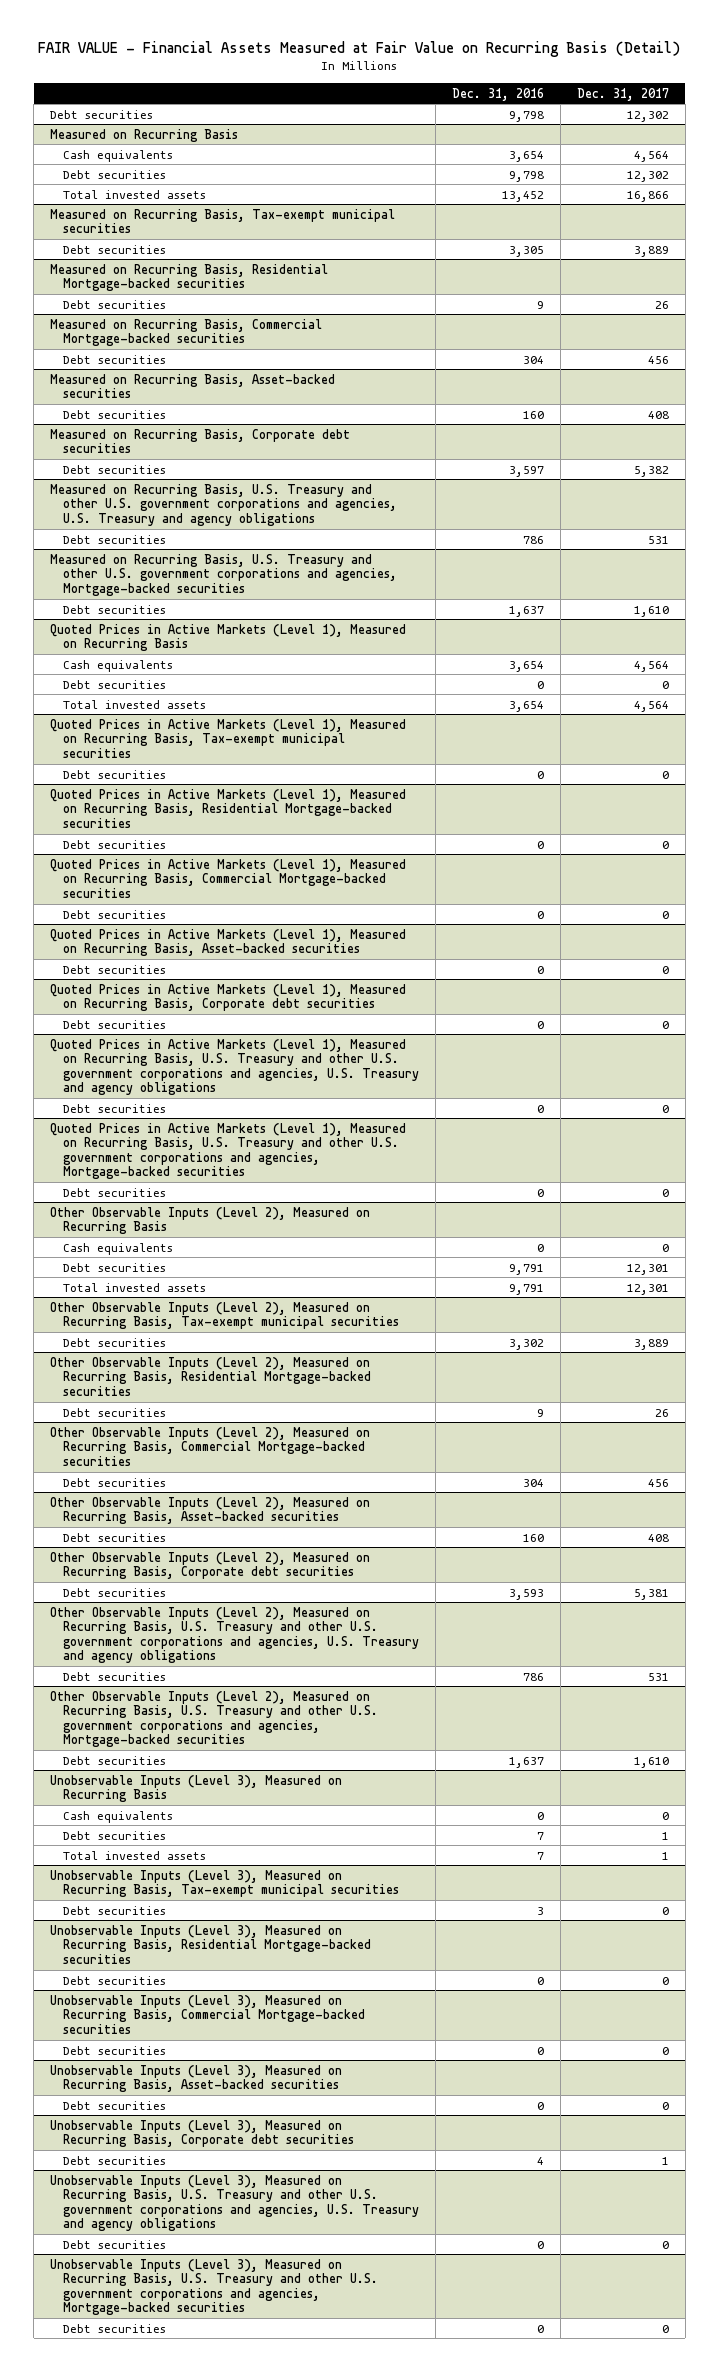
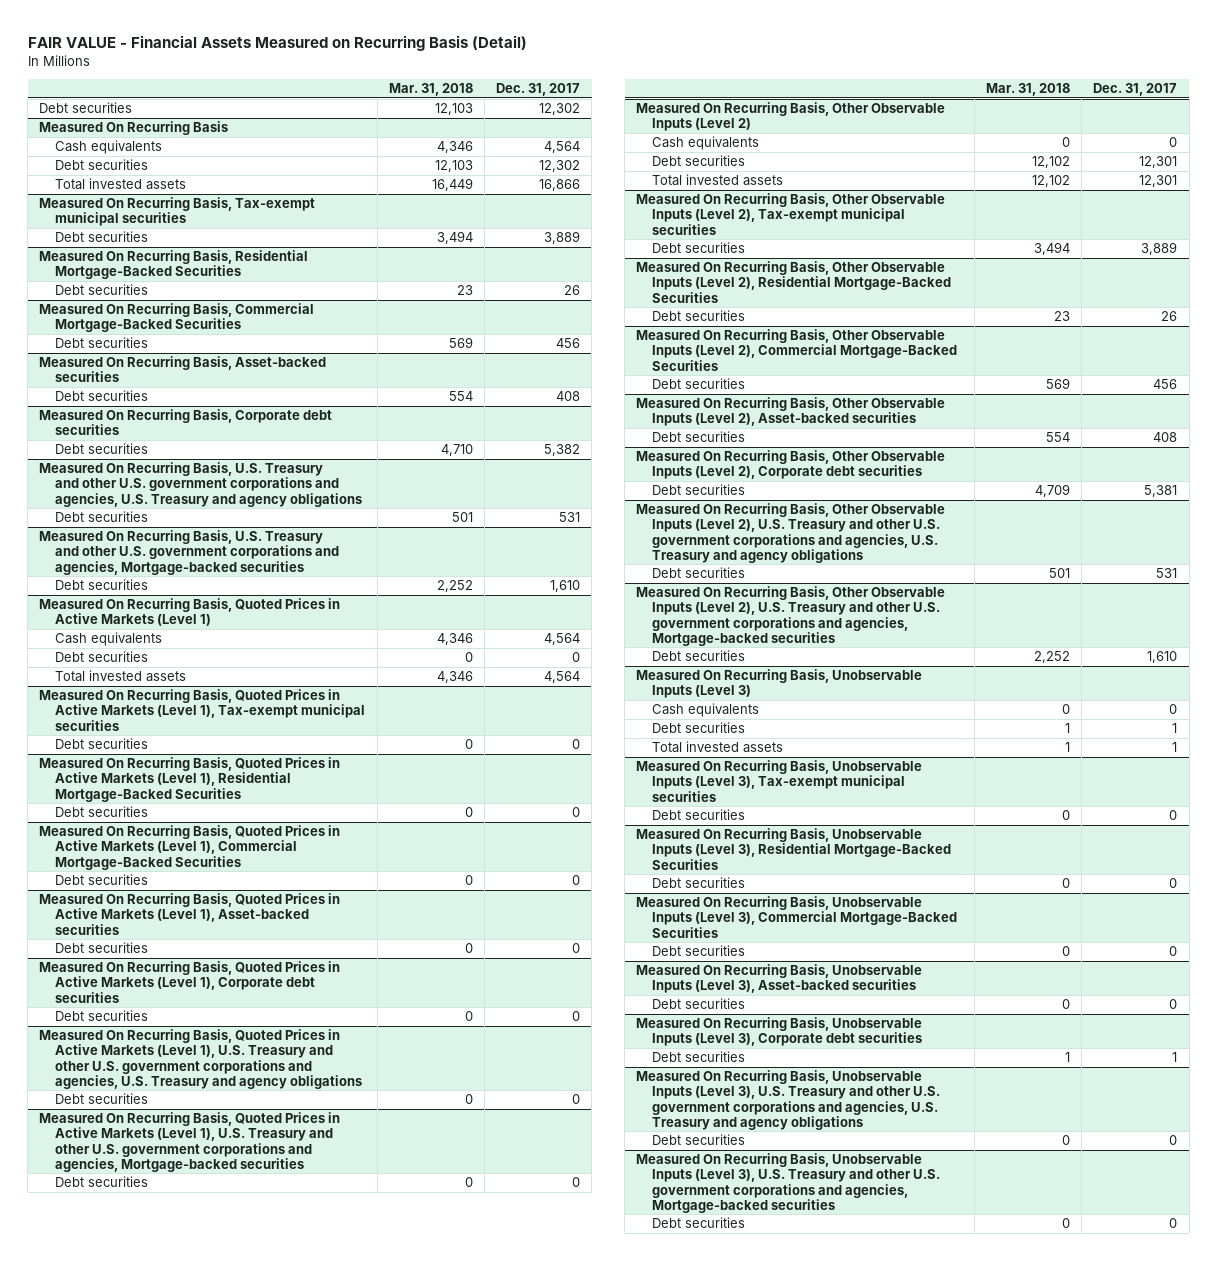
- FAIR VALUE - Financial Assets Measured at Fair Value on Recurring Basis (Detail)
+ FAIR VALUE - Financial Assets Measured on Recurring Basis (Detail)
- | Dec. 31, 2016 | Dec. 31, 2017
+ | Mar. 31, 2018 | Dec. 31, 2017
- Measured on Recurring Basis
+ Measured On Recurring Basis
- Measured on Recurring Basis, Tax-exempt municipal securities
+ Measured On Recurring Basis, Tax-exempt municipal securities
- Measured on Recurring Basis, Residential Mortgage-backed securities
+ Measured On Recurring Basis, Residential Mortgage-Backed Securities
- Measured on Recurring Basis, Commercial Mortgage-backed securities
+ Measured On Recurring Basis, Commercial Mortgage-Backed Securities
- Measured on Recurring Basis, Asset-backed securities
+ Measured On Recurring Basis, Asset-backed securities
- Measured on Recurring Basis, Corporate debt securities
+ Measured On Recurring Basis, Corporate debt securities
- Measured on Recurring Basis, U.S. Treasury and other U.S. government corporations and agencies, U.S. Treasury and agency obligations
+ Measured On Recurring Basis, U.S. Treasury and other U.S. government corporations and agencies, U.S. Treasury and agency obligations
- Measured on Recurring Basis, U.S. Treasury and other U.S. government corporations and agencies, Mortgage-backed securities
+ Measured On Recurring Basis, U.S. Treasury and other U.S. government corporations and agencies, Mortgage-backed securities
- Quoted Prices in Active Markets (Level 1), Measured on Recurring Basis
+ Measured On Recurring Basis, Quoted Prices in Active Markets (Level 1)
- Quoted Prices in Active Markets (Level 1), Measured on Recurring Basis, Tax-exempt municipal securities
+ Measured On Recurring Basis, Quoted Prices in Active Markets (Level 1), Tax-exempt municipal securities
- Quoted Prices in Active Markets (Level 1), Measured on Recurring Basis, Residential Mortgage-backed securities
+ Measured On Recurring Basis, Quoted Prices in Active Markets (Level 1), Residential Mortgage-Backed Securities
- Quoted Prices in Active Markets (Level 1), Measured on Recurring Basis, Commercial Mortgage-backed securities
+ Measured On Recurring Basis, Quoted Prices in Active Markets (Level 1), Commercial Mortgage-Backed Securities
- Quoted Prices in Active Markets (Level 1), Measured on Recurring Basis, Asset-backed securities
+ Measured On Recurring Basis, Quoted Prices in Active Markets (Level 1), Asset-backed securities
- Quoted Prices in Active Markets (Level 1), Measured on Recurring Basis, Corporate debt securities
+ Measured On Recurring Basis, Quoted Prices in Active Markets (Level 1), Corporate debt securities
- Quoted Prices in Active Markets (Level 1), Measured on Recurring Basis, U.S. Treasury and other U.S. government corporations and agencies, U.S. Treasury and agency obligations
+ Measured On Recurring Basis, Quoted Prices in Active Markets (Level 1), U.S. Treasury and other U.S. government corporations and agencies, U.S. Treasury and agency obligations
- Quoted Prices in Active Markets (Level 1), Measured on Recurring Basis, U.S. Treasury and other U.S. government corporations and agencies, Mortgage-backed securities
+ Measured On Recurring Basis, Quoted Prices in Active Markets (Level 1), U.S. Treasury and other U.S. government corporations and agencies, Mortgage-backed securities
- Other Observable Inputs (Level 2), Measured on Recurring Basis
+ Measured On Recurring Basis, Other Observable Inputs (Level 2)
- Other Observable Inputs (Level 2), Measured on Recurring Basis, Tax-exempt municipal securities
+ Measured On Recurring Basis, Other Observable Inputs (Level 2), Tax-exempt municipal securities
- Other Observable Inputs (Level 2), Measured on Recurring Basis, Residential Mortgage-backed securities
+ Measured On Recurring Basis, Other Observable Inputs (Level 2), Residential Mortgage-Backed Securities
- Other Observable Inputs (Level 2), Measured on Recurring Basis, Commercial Mortgage-backed securities
+ Measured On Recurring Basis, Other Observable Inputs (Level 2), Commercial Mortgage-Backed Securities
- Other Observable Inputs (Level 2), Measured on Recurring Basis, Asset-backed securities
+ Measured On Recurring Basis, Other Observable Inputs (Level 2), Asset-backed securities
- Other Observable Inputs (Level 2), Measured on Recurring Basis, Corporate debt securities
+ Measured On Recurring Basis, Other Observable Inputs (Level 2), Corporate debt securities
- Other Observable Inputs (Level 2), Measured on Recurring Basis, U.S. Treasury and other U.S. government corporations and agencies, U.S. Treasury and agency obligations
+ Measured On Recurring Basis, Other Observable Inputs (Level 2), U.S. Treasury and other U.S. government corporations and agencies, U.S. Treasury and agency obligations
- Other Observable Inputs (Level 2), Measured on Recurring Basis, U.S. Treasury and other U.S. government corporations and agencies, Mortgage-backed securities
+ Measured On Recurring Basis, Other Observable Inputs (Level 2), U.S. Treasury and other U.S. government corporations and agencies, Mortgage-backed securities
- Unobservable Inputs (Level 3), Measured on Recurring Basis
+ Measured On Recurring Basis, Unobservable Inputs (Level 3)
- Unobservable Inputs (Level 3), Measured on Recurring Basis, Tax-exempt municipal securities
+ Measured On Recurring Basis, Unobservable Inputs (Level 3), Tax-exempt municipal securities
- Unobservable Inputs (Level 3), Measured on Recurring Basis, Residential Mortgage-backed securities
+ Measured On Recurring Basis, Unobservable Inputs (Level 3), Residential Mortgage-Backed Securities
- Unobservable Inputs (Level 3), Measured on Recurring Basis, Commercial Mortgage-backed securities
+ Measured On Recurring Basis, Unobservable Inputs (Level 3), Commercial Mortgage-Backed Securities
- Unobservable Inputs (Level 3), Measured on Recurring Basis, Asset-backed securities
+ Measured On Recurring Basis, Unobservable Inputs (Level 3), Asset-backed securities
- Unobservable Inputs (Level 3), Measured on Recurring Basis, Corporate debt securities
+ Measured On Recurring Basis, Unobservable Inputs (Level 3), Corporate debt securities
- Unobservable Inputs (Level 3), Measured on Recurring Basis, U.S. Treasury and other U.S. government corporations and agencies, U.S. Treasury and agency obligations
+ Measured On Recurring Basis, Unobservable Inputs (Level 3), U.S. Treasury and other U.S. government corporations and agencies, U.S. Treasury and agency obligations
- Unobservable Inputs (Level 3), Measured on Recurring Basis, U.S. Treasury and other U.S. government corporations and agencies, Mortgage-backed securities
+ Measured On Recurring Basis, Unobservable Inputs (Level 3), U.S. Treasury and other U.S. government corporations and agencies, Mortgage-backed securities

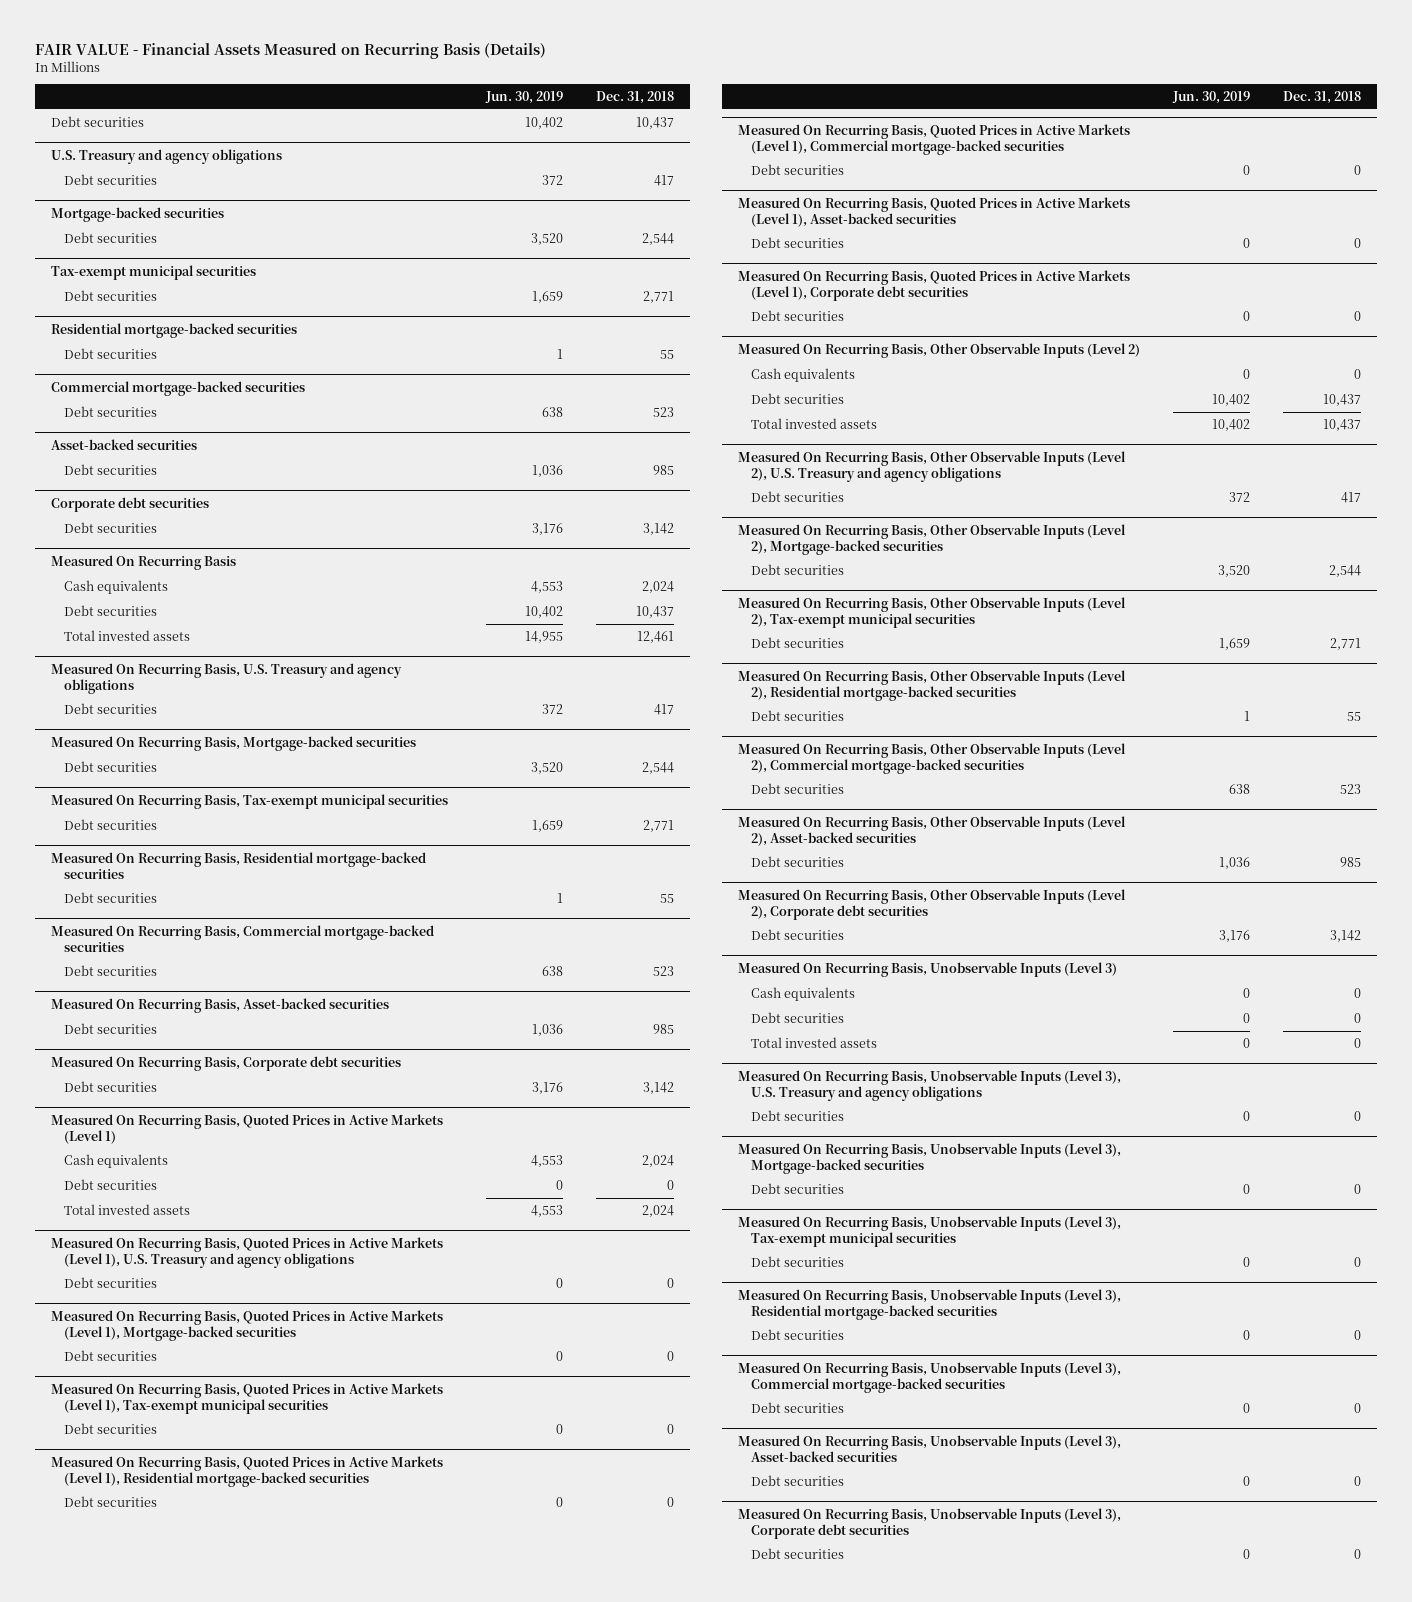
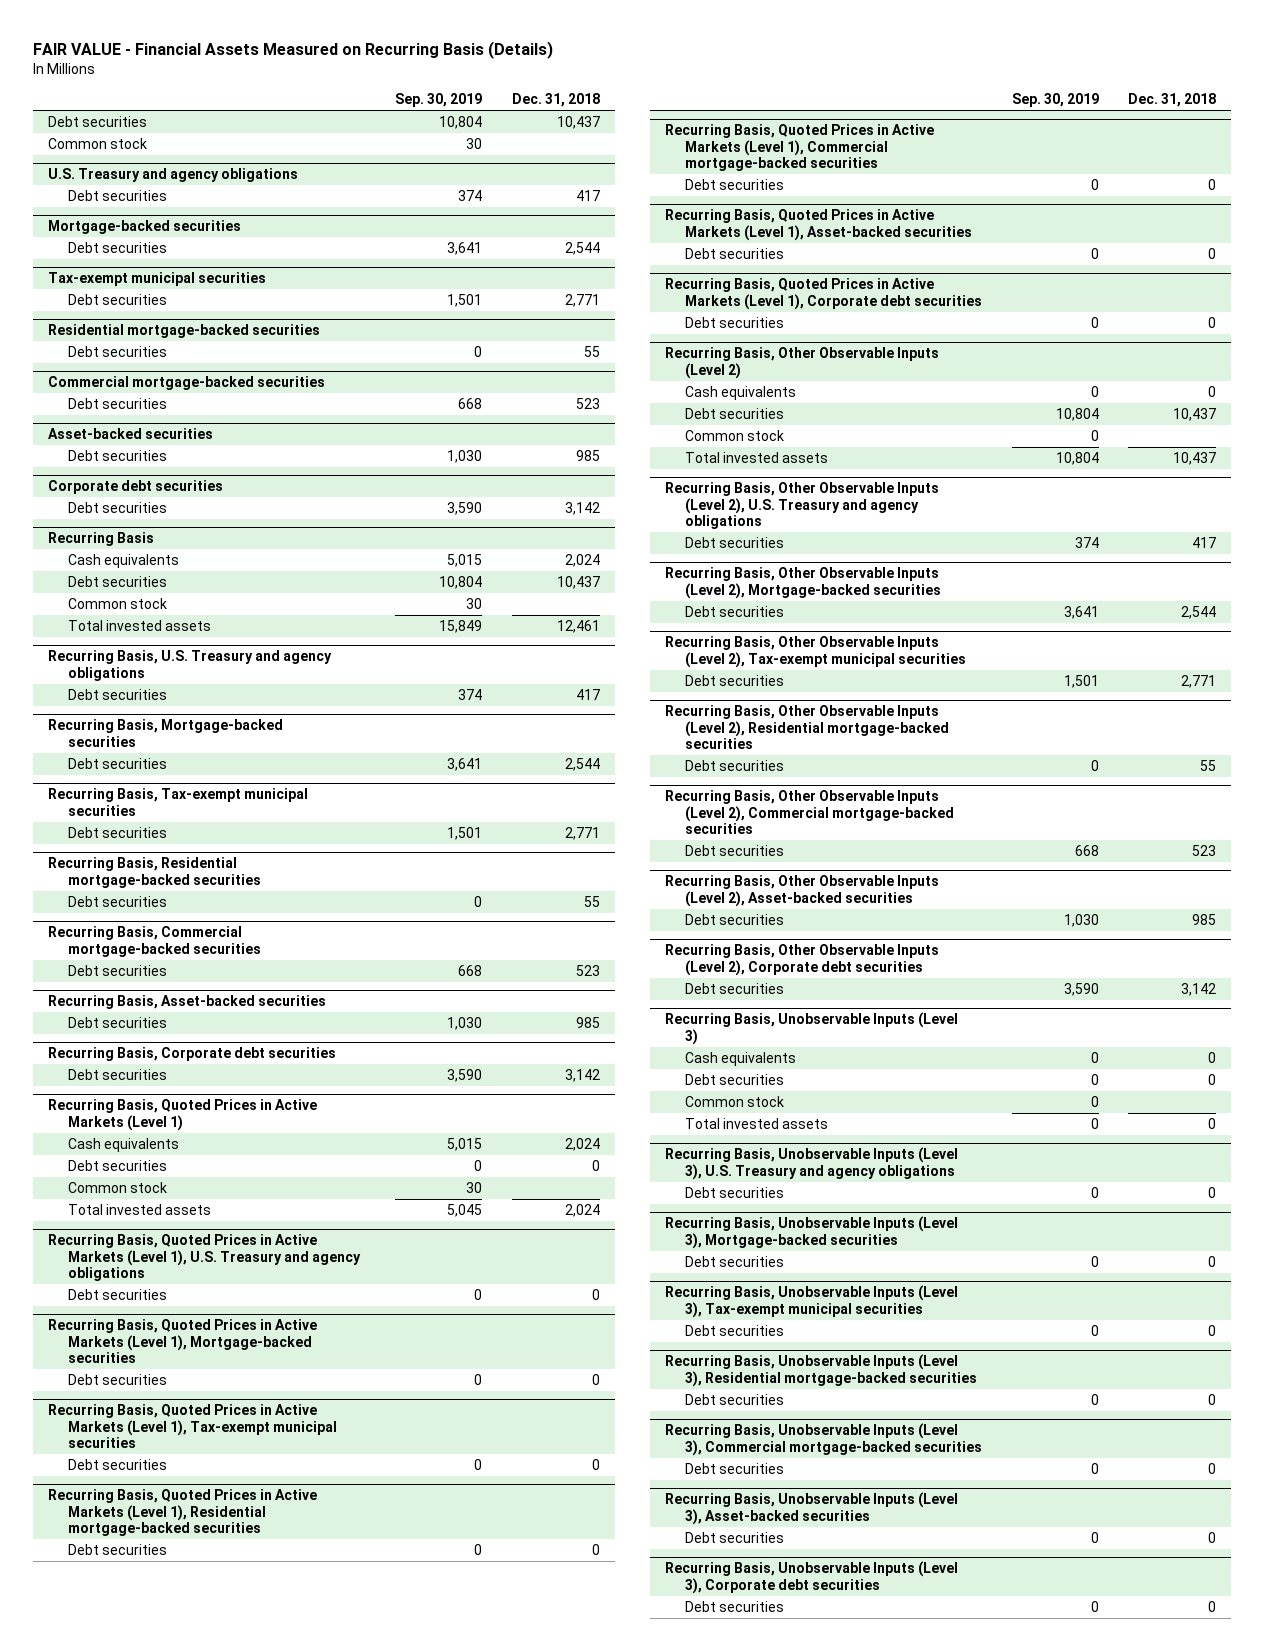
- | Jun. 30, 2019 | Dec. 31, 2018
+ | Sep. 30, 2019 | Dec. 31, 2018
+ Common stock | 30 |
- Measured On Recurring Basis
+ Recurring Basis
+ Common stock | 30 |
- Measured On Recurring Basis, U.S. Treasury and agency obligations
+ Recurring Basis, U.S. Treasury and agency obligations
- Measured On Recurring Basis, Mortgage-backed securities
+ Recurring Basis, Mortgage-backed securities
- Measured On Recurring Basis, Tax-exempt municipal securities
+ Recurring Basis, Tax-exempt municipal securities
- Measured On Recurring Basis, Residential mortgage-backed securities
+ Recurring Basis, Residential mortgage-backed securities
- Measured On Recurring Basis, Commercial mortgage-backed securities
+ Recurring Basis, Commercial mortgage-backed securities
- Measured On Recurring Basis, Asset-backed securities
+ Recurring Basis, Asset-backed securities
- Measured On Recurring Basis, Corporate debt securities
+ Recurring Basis, Corporate debt securities
- Measured On Recurring Basis, Quoted Prices in Active Markets (Level 1)
+ Recurring Basis, Quoted Prices in Active Markets (Level 1)
+ Common stock | 30 |
- Measured On Recurring Basis, Quoted Prices in Active Markets (Level 1), U.S. Treasury and agency obligations
+ Recurring Basis, Quoted Prices in Active Markets (Level 1), U.S. Treasury and agency obligations
- Measured On Recurring Basis, Quoted Prices in Active Markets (Level 1), Mortgage-backed securities
+ Recurring Basis, Quoted Prices in Active Markets (Level 1), Mortgage-backed securities
- Measured On Recurring Basis, Quoted Prices in Active Markets (Level 1), Tax-exempt municipal securities
+ Recurring Basis, Quoted Prices in Active Markets (Level 1), Tax-exempt municipal securities
- Measured On Recurring Basis, Quoted Prices in Active Markets (Level 1), Residential mortgage-backed securities
+ Recurring Basis, Quoted Prices in Active Markets (Level 1), Residential mortgage-backed securities
- Measured On Recurring Basis, Quoted Prices in Active Markets (Level 1), Commercial mortgage-backed securities
+ Recurring Basis, Quoted Prices in Active Markets (Level 1), Commercial mortgage-backed securities
- Measured On Recurring Basis, Quoted Prices in Active Markets (Level 1), Asset-backed securities
+ Recurring Basis, Quoted Prices in Active Markets (Level 1), Asset-backed securities
- Measured On Recurring Basis, Quoted Prices in Active Markets (Level 1), Corporate debt securities
+ Recurring Basis, Quoted Prices in Active Markets (Level 1), Corporate debt securities
- Measured On Recurring Basis, Other Observable Inputs (Level 2)
+ Recurring Basis, Other Observable Inputs (Level 2)
+ Common stock | 0 |
- Measured On Recurring Basis, Other Observable Inputs (Level 2), U.S. Treasury and agency obligations
+ Recurring Basis, Other Observable Inputs (Level 2), U.S. Treasury and agency obligations
- Measured On Recurring Basis, Other Observable Inputs (Level 2), Mortgage-backed securities
+ Recurring Basis, Other Observable Inputs (Level 2), Mortgage-backed securities
- Measured On Recurring Basis, Other Observable Inputs (Level 2), Tax-exempt municipal securities
+ Recurring Basis, Other Observable Inputs (Level 2), Tax-exempt municipal securities
- Measured On Recurring Basis, Other Observable Inputs (Level 2), Residential mortgage-backed securities
+ Recurring Basis, Other Observable Inputs (Level 2), Residential mortgage-backed securities
- Measured On Recurring Basis, Other Observable Inputs (Level 2), Commercial mortgage-backed securities
+ Recurring Basis, Other Observable Inputs (Level 2), Commercial mortgage-backed securities
- Measured On Recurring Basis, Other Observable Inputs (Level 2), Asset-backed securities
+ Recurring Basis, Other Observable Inputs (Level 2), Asset-backed securities
- Measured On Recurring Basis, Other Observable Inputs (Level 2), Corporate debt securities
+ Recurring Basis, Other Observable Inputs (Level 2), Corporate debt securities
- Measured On Recurring Basis, Unobservable Inputs (Level 3)
+ Recurring Basis, Unobservable Inputs (Level 3)
+ Common stock | 0 |
- Measured On Recurring Basis, Unobservable Inputs (Level 3), U.S. Treasury and agency obligations
+ Recurring Basis, Unobservable Inputs (Level 3), U.S. Treasury and agency obligations
- Measured On Recurring Basis, Unobservable Inputs (Level 3), Mortgage-backed securities
+ Recurring Basis, Unobservable Inputs (Level 3), Mortgage-backed securities
- Measured On Recurring Basis, Unobservable Inputs (Level 3), Tax-exempt municipal securities
+ Recurring Basis, Unobservable Inputs (Level 3), Tax-exempt municipal securities
- Measured On Recurring Basis, Unobservable Inputs (Level 3), Residential mortgage-backed securities
+ Recurring Basis, Unobservable Inputs (Level 3), Residential mortgage-backed securities
- Measured On Recurring Basis, Unobservable Inputs (Level 3), Commercial mortgage-backed securities
+ Recurring Basis, Unobservable Inputs (Level 3), Commercial mortgage-backed securities
- Measured On Recurring Basis, Unobservable Inputs (Level 3), Asset-backed securities
+ Recurring Basis, Unobservable Inputs (Level 3), Asset-backed securities
- Measured On Recurring Basis, Unobservable Inputs (Level 3), Corporate debt securities
+ Recurring Basis, Unobservable Inputs (Level 3), Corporate debt securities

